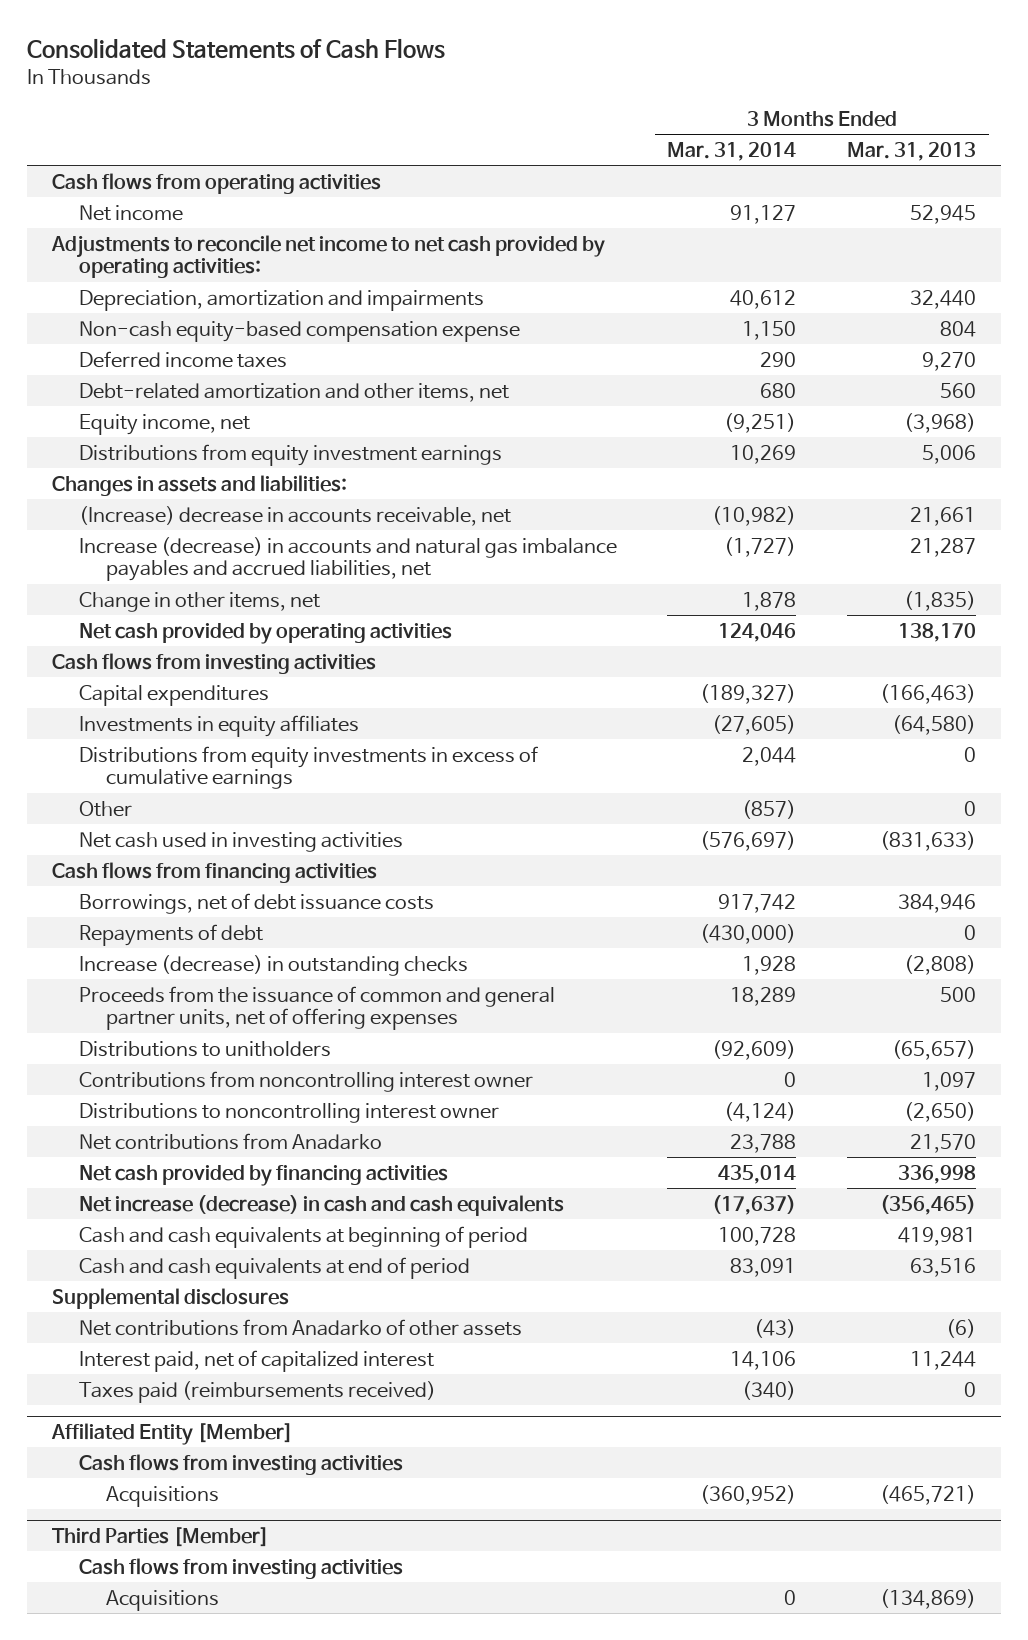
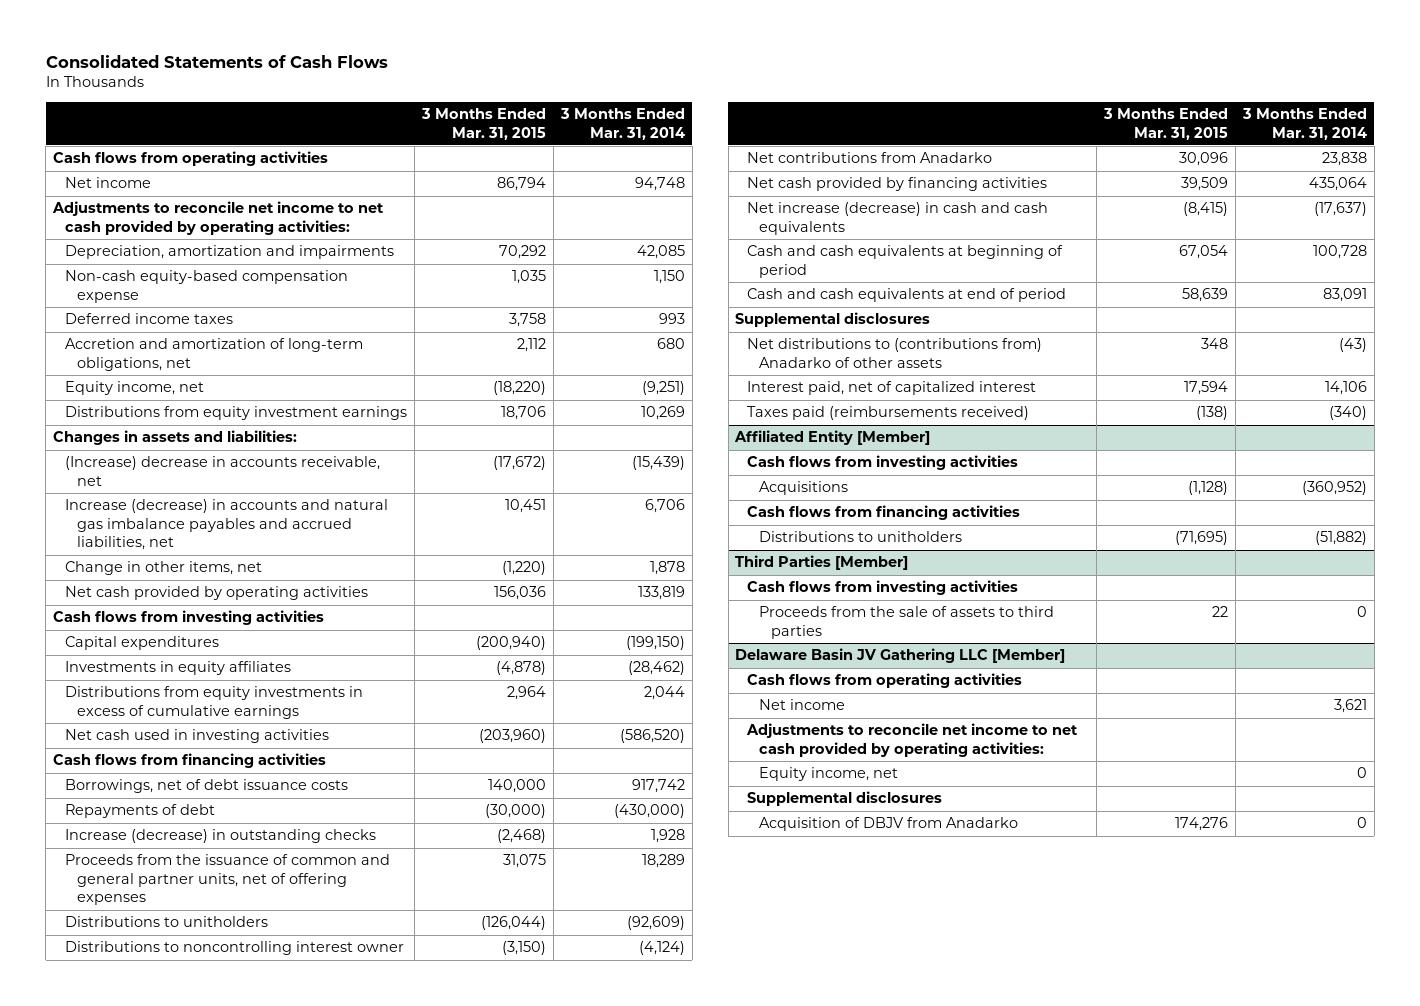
- | 3 Months Ended Mar. 31, 2014 | 3 Months Ended Mar. 31, 2013
+ | 3 Months Ended Mar. 31, 2015 | 3 Months Ended Mar. 31, 2014
- Net income | 91,127 | 52,945
+ Net income | 86,794 | 94,748
- Depreciation, amortization and impairments | 40,612 | 32,440
+ Depreciation, amortization and impairments | 70,292 | 42,085
- Deferred income taxes | 290 | 9,270
- Debt-related amortization and other items, net | 680 | 560
+ Deferred income taxes | 3,758 | 993
+ Accretion and amortization of long-term obligations, net | 2,112 | 680
- (Increase) decrease in accounts receivable, net | (10,982) | 21,661
- Increase (decrease) in accounts and natural gas imbalance payables and accrued liabilities, net | (1,727) | 21,287
+ (Increase) decrease in accounts receivable, net | (17,672) | (15,439)
+ Increase (decrease) in accounts and natural gas imbalance payables and accrued liabilities, net | 10,451 | 6,706
- Net cash provided by operating activities | 124,046 | 138,170
+ Net cash provided by operating activities | 156,036 | 133,819
- Capital expenditures | (189,327) | (166,463)
- Investments in equity affiliates | (27,605) | (64,580)
+ Capital expenditures | (200,940) | (199,150)
+ Investments in equity affiliates | (4,878) | (28,462)
- Other | (857) | 0
- Net cash used in investing activities | (576,697) | (831,633)
+ Net cash used in investing activities | (203,960) | (586,520)
- Contributions from noncontrolling interest owner | 0 | 1,097
- Net contributions from Anadarko | 23,788 | 21,570
- Net cash provided by financing activities | 435,014 | 336,998
+ Net contributions from Anadarko | 30,096 | 23,838
+ Net cash provided by financing activities | 39,509 | 435,064
- Net contributions from Anadarko of other assets | (43) | (6)
+ Net distributions to (contributions from) Anadarko of other assets | 348 | (43)
@ Affiliated Entity [Member]
+ Cash flows from financing activities
+ Distributions to unitholders | (71,695) | (51,882)
@ Third Parties [Member]
- Acquisitions | 0 | (134,869)
+ Proceeds from the sale of assets to third parties | 22 | 0
+ Delaware Basin JV Gathering LLC [Member]
+ Cash flows from operating activities
+ Net income | | 3,621
+ Adjustments to reconcile net income to net cash provided by operating activities:
+ Equity income, net | | 0
+ Supplemental disclosures
+ Acquisition of DBJV from Anadarko | 174,276 | 0

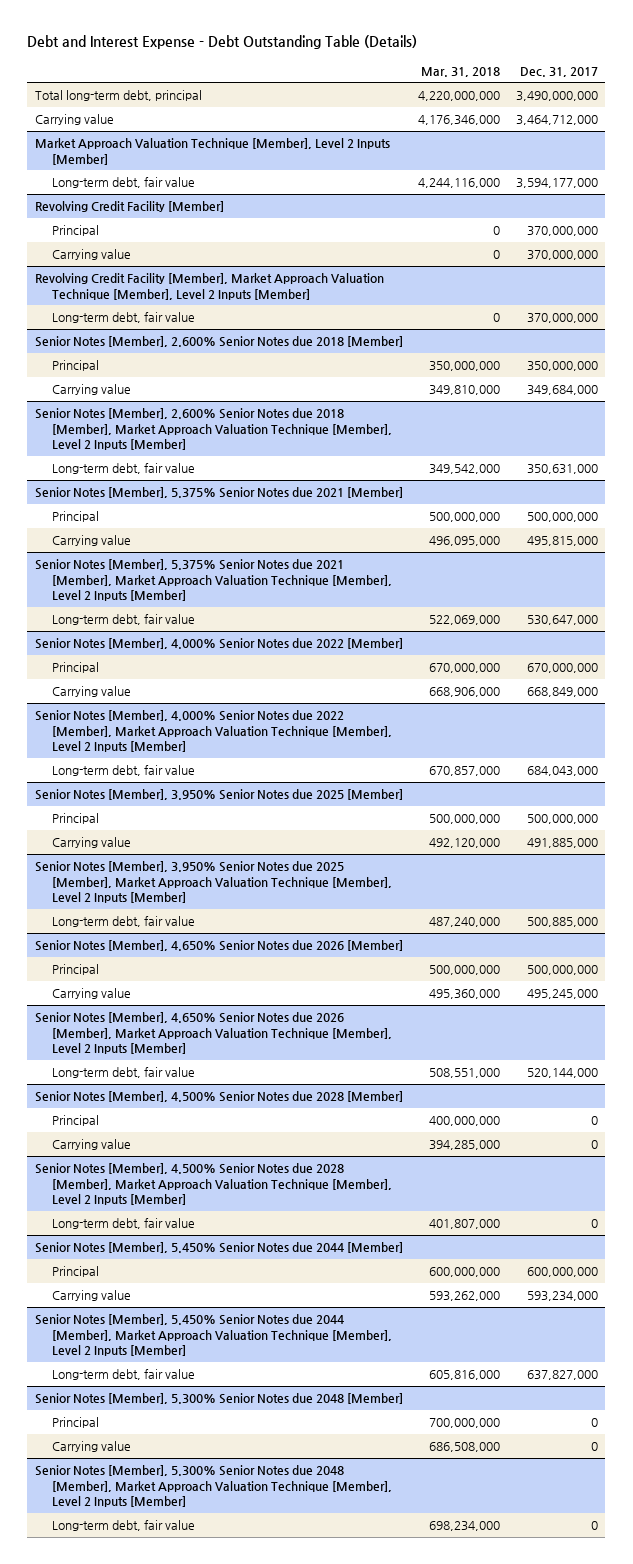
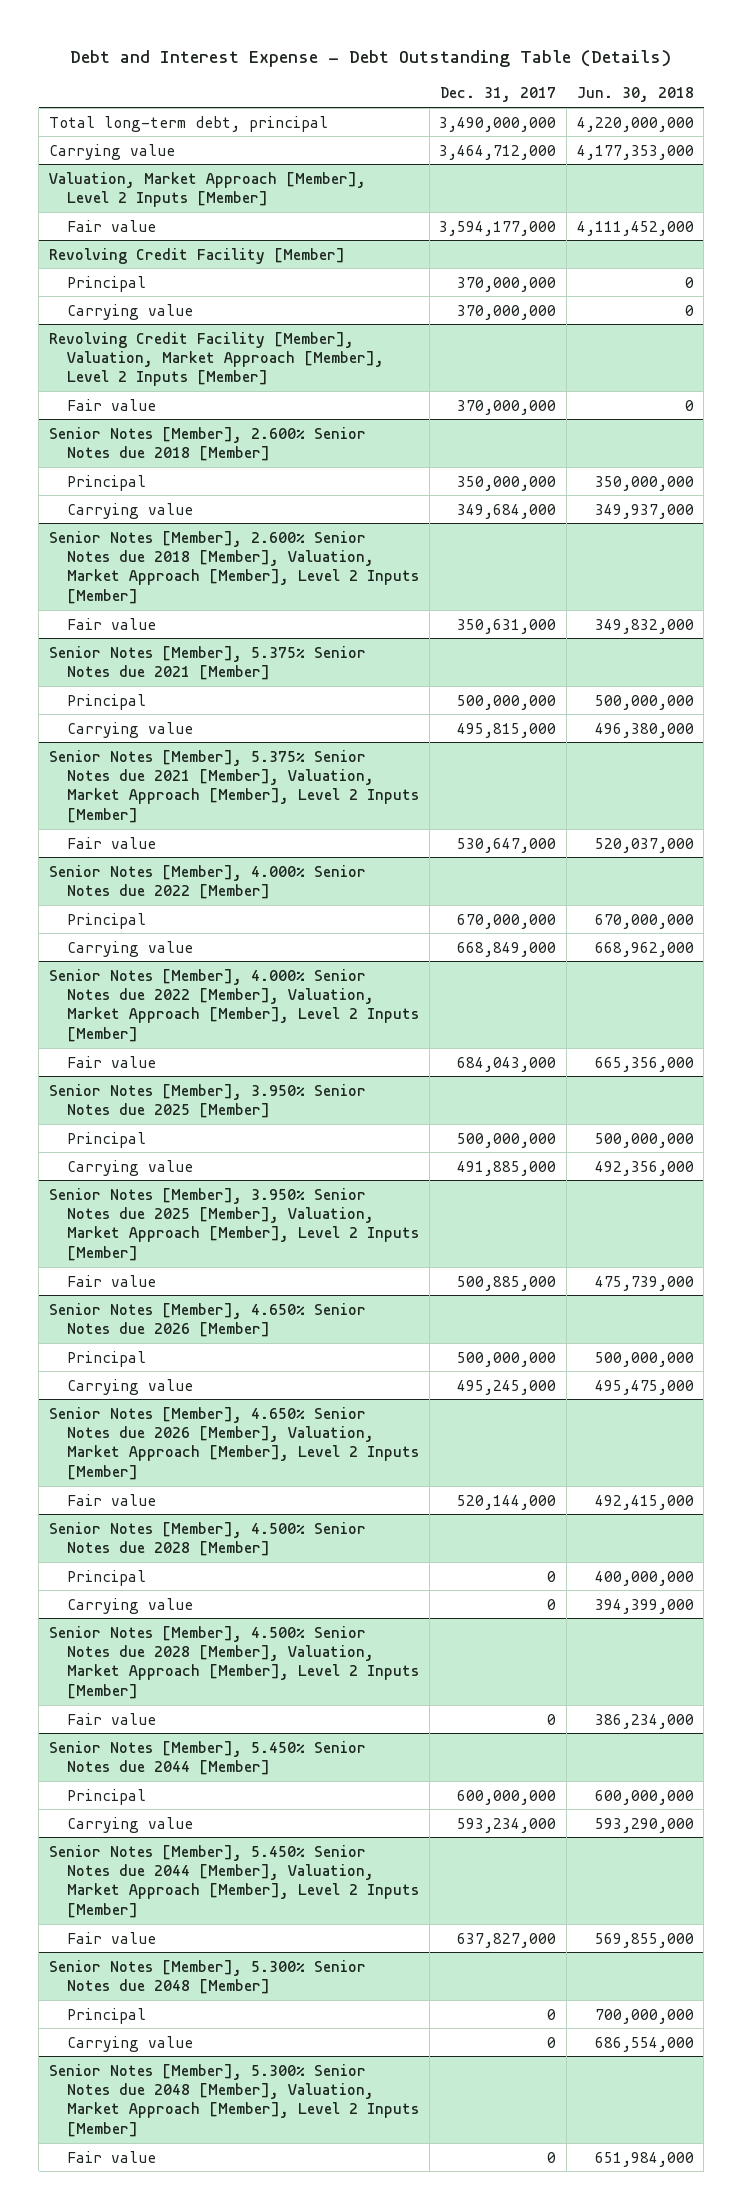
- | Mar. 31, 2018 | Dec. 31, 2017
+ | Dec. 31, 2017 | Jun. 30, 2018
- Market Approach Valuation Technique [Member], Level 2 Inputs [Member]
- Long-term debt, fair value | 4,244,116,000 | 3,594,177,000
+ Valuation, Market Approach [Member], Level 2 Inputs [Member]
+ Fair value | 3,594,177,000 | 4,111,452,000
- Revolving Credit Facility [Member], Market Approach Valuation Technique [Member], Level 2 Inputs [Member]
- Long-term debt, fair value | 0 | 370,000,000
+ Revolving Credit Facility [Member], Valuation, Market Approach [Member], Level 2 Inputs [Member]
+ Fair value | 370,000,000 | 0
- Senior Notes [Member], 2.600% Senior Notes due 2018 [Member], Market Approach Valuation Technique [Member], Level 2 Inputs [Member]
- Long-term debt, fair value | 349,542,000 | 350,631,000
+ Senior Notes [Member], 2.600% Senior Notes due 2018 [Member], Valuation, Market Approach [Member], Level 2 Inputs [Member]
+ Fair value | 350,631,000 | 349,832,000
- Senior Notes [Member], 5.375% Senior Notes due 2021 [Member], Market Approach Valuation Technique [Member], Level 2 Inputs [Member]
- Long-term debt, fair value | 522,069,000 | 530,647,000
+ Senior Notes [Member], 5.375% Senior Notes due 2021 [Member], Valuation, Market Approach [Member], Level 2 Inputs [Member]
+ Fair value | 530,647,000 | 520,037,000
- Senior Notes [Member], 4.000% Senior Notes due 2022 [Member], Market Approach Valuation Technique [Member], Level 2 Inputs [Member]
- Long-term debt, fair value | 670,857,000 | 684,043,000
+ Senior Notes [Member], 4.000% Senior Notes due 2022 [Member], Valuation, Market Approach [Member], Level 2 Inputs [Member]
+ Fair value | 684,043,000 | 665,356,000
- Senior Notes [Member], 3.950% Senior Notes due 2025 [Member], Market Approach Valuation Technique [Member], Level 2 Inputs [Member]
- Long-term debt, fair value | 487,240,000 | 500,885,000
+ Senior Notes [Member], 3.950% Senior Notes due 2025 [Member], Valuation, Market Approach [Member], Level 2 Inputs [Member]
+ Fair value | 500,885,000 | 475,739,000
- Senior Notes [Member], 4.650% Senior Notes due 2026 [Member], Market Approach Valuation Technique [Member], Level 2 Inputs [Member]
- Long-term debt, fair value | 508,551,000 | 520,144,000
+ Senior Notes [Member], 4.650% Senior Notes due 2026 [Member], Valuation, Market Approach [Member], Level 2 Inputs [Member]
+ Fair value | 520,144,000 | 492,415,000
- Senior Notes [Member], 4.500% Senior Notes due 2028 [Member], Market Approach Valuation Technique [Member], Level 2 Inputs [Member]
- Long-term debt, fair value | 401,807,000 | 0
+ Senior Notes [Member], 4.500% Senior Notes due 2028 [Member], Valuation, Market Approach [Member], Level 2 Inputs [Member]
+ Fair value | 0 | 386,234,000
- Senior Notes [Member], 5.450% Senior Notes due 2044 [Member], Market Approach Valuation Technique [Member], Level 2 Inputs [Member]
- Long-term debt, fair value | 605,816,000 | 637,827,000
+ Senior Notes [Member], 5.450% Senior Notes due 2044 [Member], Valuation, Market Approach [Member], Level 2 Inputs [Member]
+ Fair value | 637,827,000 | 569,855,000
- Senior Notes [Member], 5.300% Senior Notes due 2048 [Member], Market Approach Valuation Technique [Member], Level 2 Inputs [Member]
- Long-term debt, fair value | 698,234,000 | 0
+ Senior Notes [Member], 5.300% Senior Notes due 2048 [Member], Valuation, Market Approach [Member], Level 2 Inputs [Member]
+ Fair value | 0 | 651,984,000

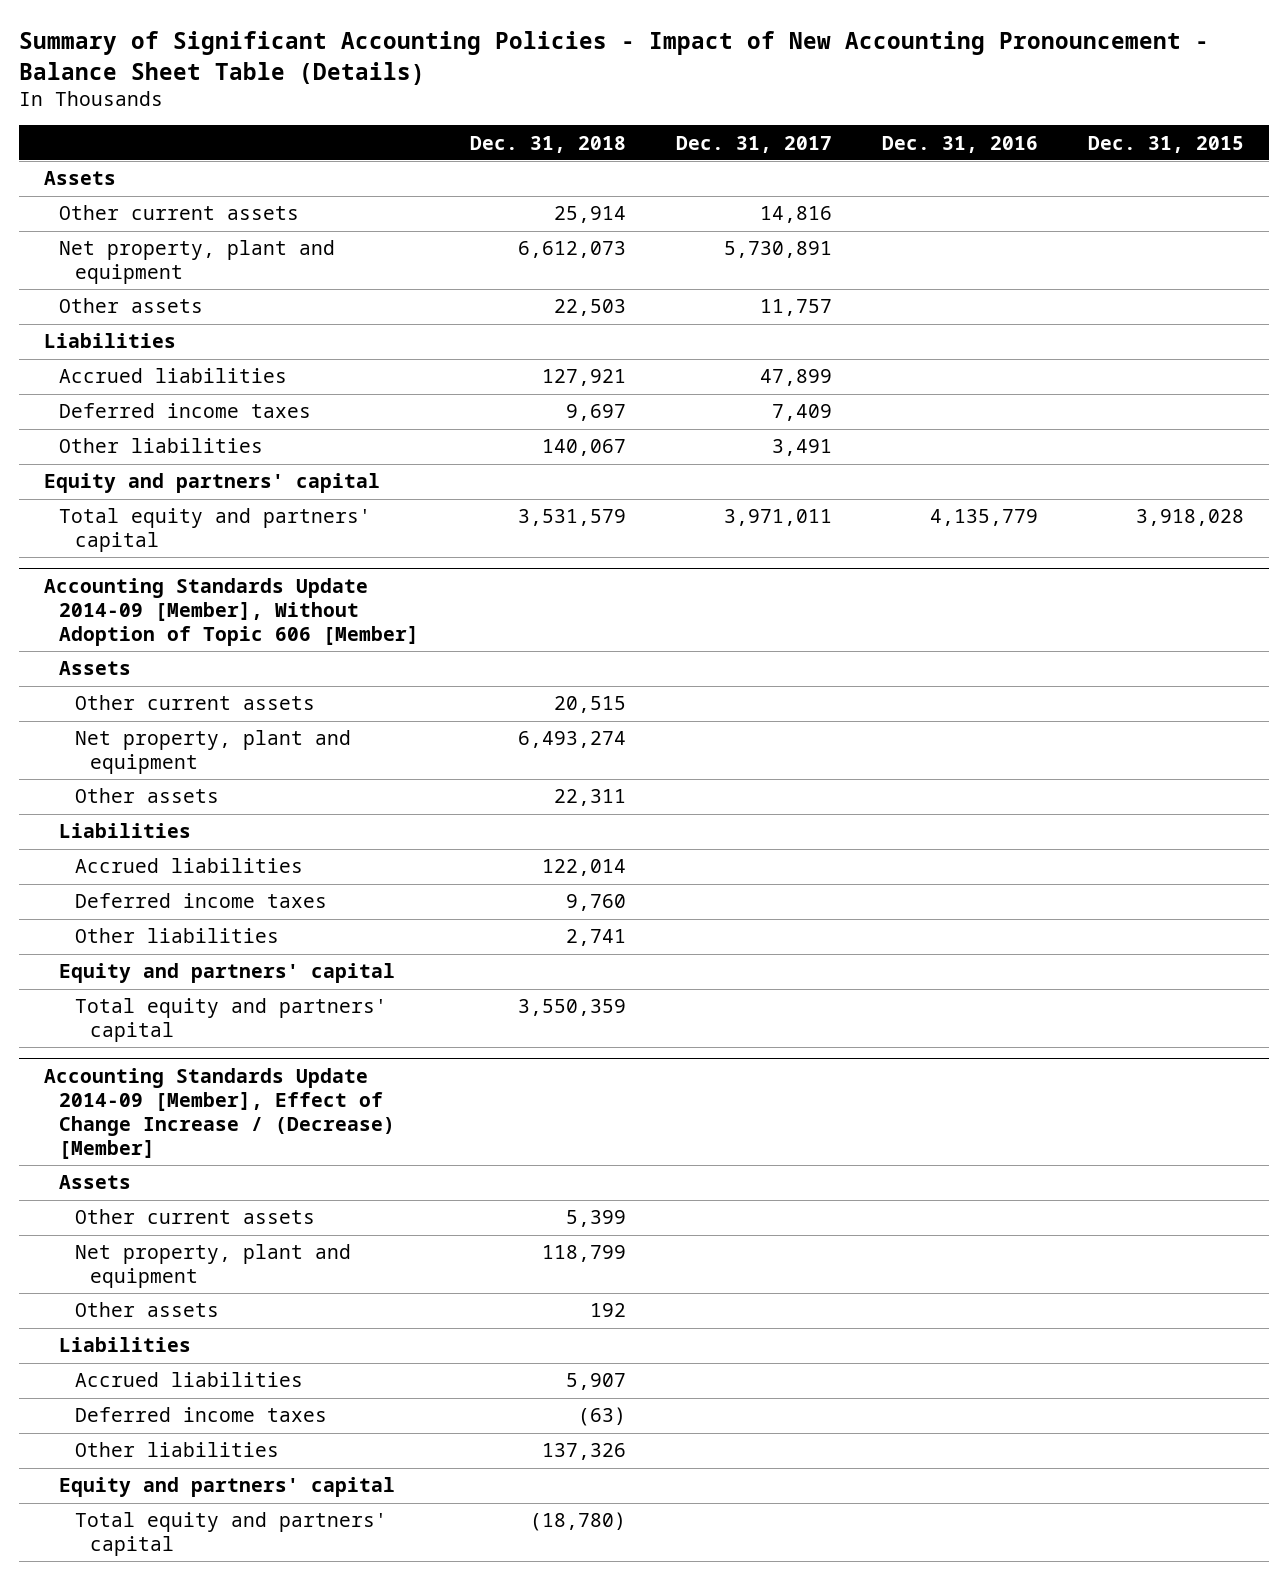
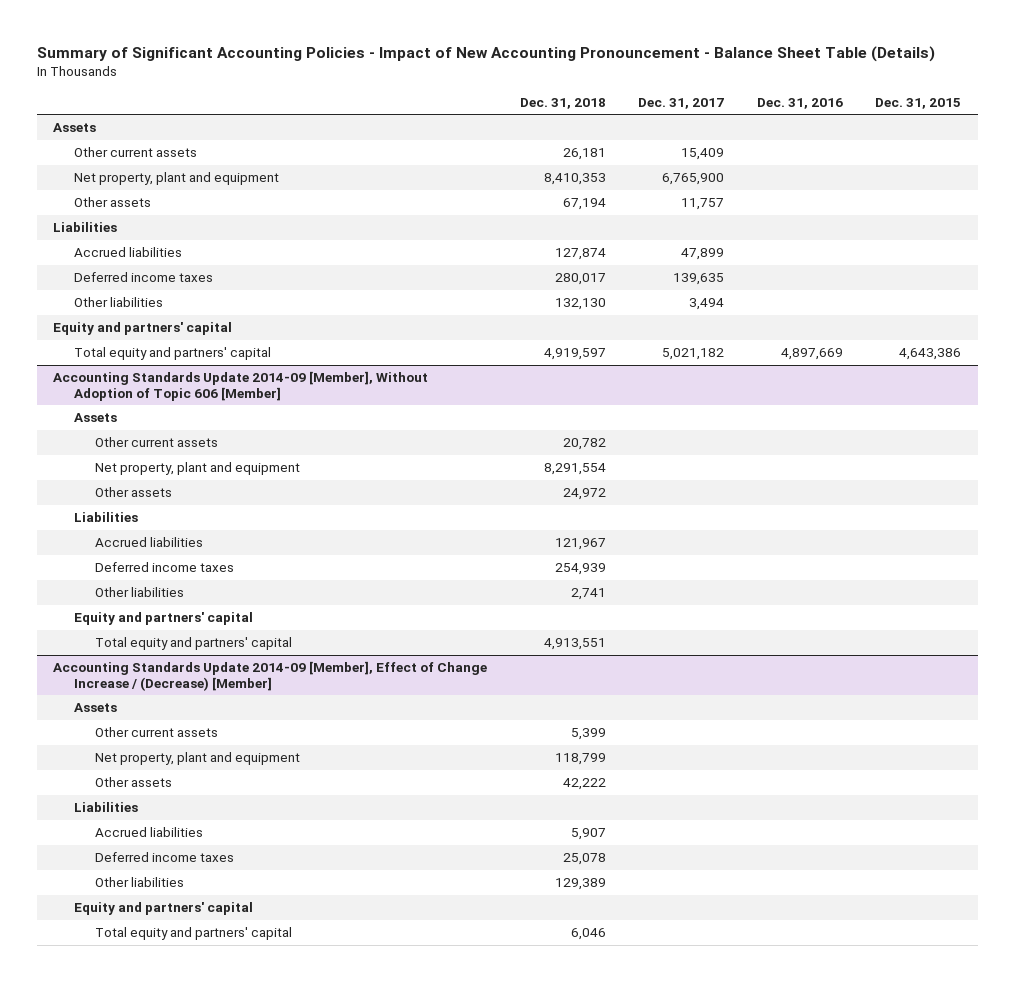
- Other current assets | 25,914 | 14,816 | |
- Net property, plant and equipment | 6,612,073 | 5,730,891 | |
- Other assets | 22,503 | 11,757 | |
+ Other current assets | 26,181 | 15,409 | |
+ Net property, plant and equipment | 8,410,353 | 6,765,900 | |
+ Other assets | 67,194 | 11,757 | |
- Accrued liabilities | 127,921 | 47,899 | |
- Deferred income taxes | 9,697 | 7,409 | |
- Other liabilities | 140,067 | 3,491 | |
+ Accrued liabilities | 127,874 | 47,899 | |
+ Deferred income taxes | 280,017 | 139,635 | |
+ Other liabilities | 132,130 | 3,494 | |
- Total equity and partners' capital | 3,531,579 | 3,971,011 | 4,135,779 | 3,918,028
+ Total equity and partners' capital | 4,919,597 | 5,021,182 | 4,897,669 | 4,643,386
@ Accounting Standards Update 2014-09 [Member], Without Adoption of Topic 606 [Member]
- Other current assets | 20,515 | | |
- Net property, plant and equipment | 6,493,274 | | |
- Other assets | 22,311 | | |
+ Other current assets | 20,782 | | |
+ Net property, plant and equipment | 8,291,554 | | |
+ Other assets | 24,972 | | |
- Accrued liabilities | 122,014 | | |
- Deferred income taxes | 9,760 | | |
+ Accrued liabilities | 121,967 | | |
+ Deferred income taxes | 254,939 | | |
- Total equity and partners' capital | 3,550,359 | | |
+ Total equity and partners' capital | 4,913,551 | | |
@ Accounting Standards Update 2014-09 [Member], Effect of Change Increase / (Decrease) [Member]
- Other assets | 192 | | |
+ Other assets | 42,222 | | |
- Deferred income taxes | (63) | | |
- Other liabilities | 137,326 | | |
+ Deferred income taxes | 25,078 | | |
+ Other liabilities | 129,389 | | |
- Total equity and partners' capital | (18,780) | | |
+ Total equity and partners' capital | 6,046 | | |

